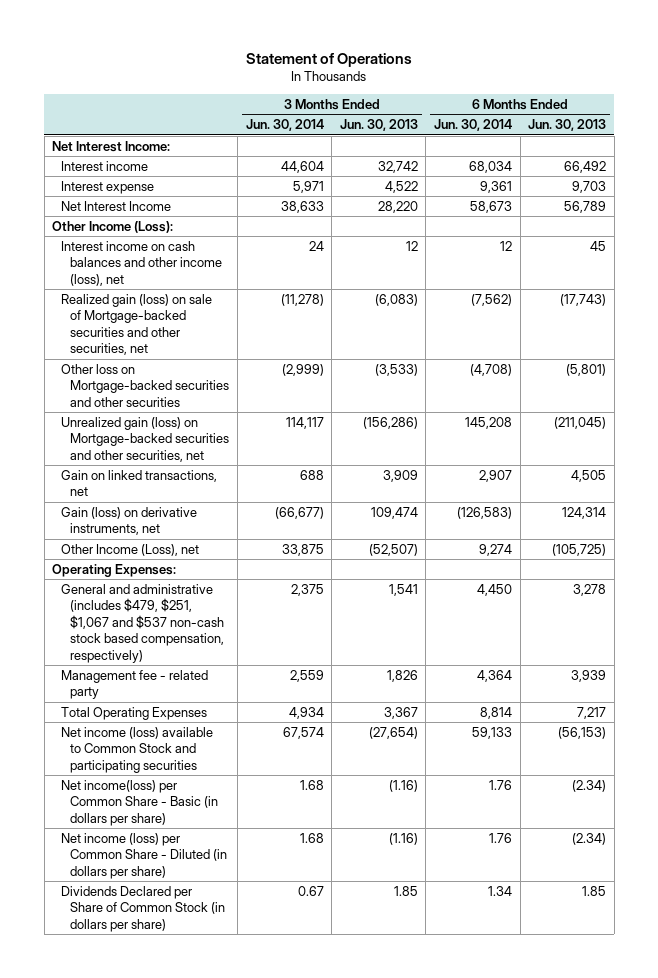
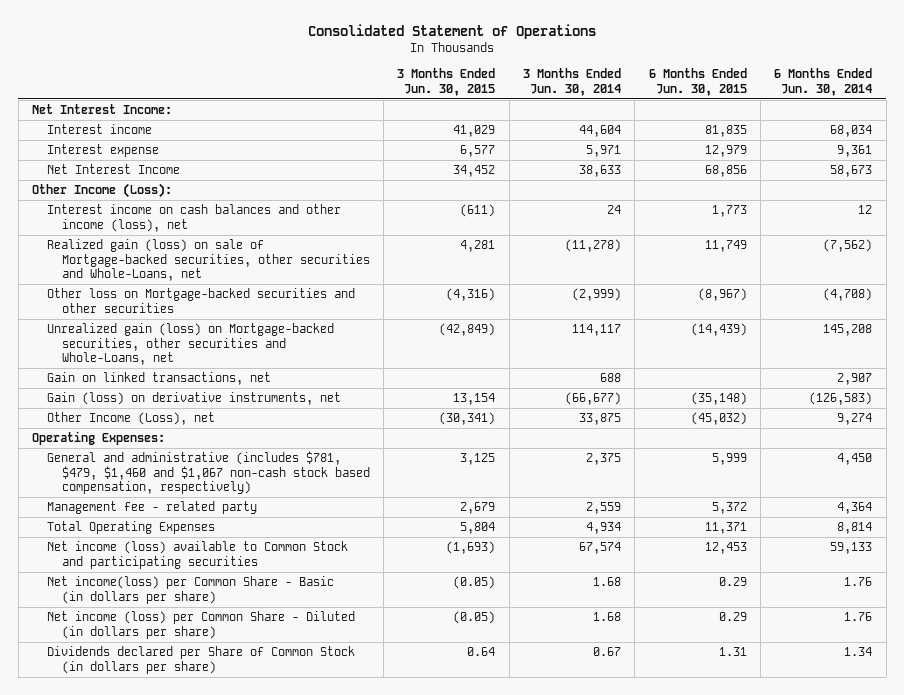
- Statement of Operations
+ Consolidated Statement of Operations
- | 3 Months Ended Jun. 30, 2014 | 3 Months Ended Jun. 30, 2013 | 6 Months Ended Jun. 30, 2014 | 6 Months Ended Jun. 30, 2013
+ | 3 Months Ended Jun. 30, 2015 | 3 Months Ended Jun. 30, 2014 | 6 Months Ended Jun. 30, 2015 | 6 Months Ended Jun. 30, 2014
- Realized gain (loss) on sale of Mortgage-backed securities and other securities, net | (11,278) | (6,083) | (7,562) | (17,743)
+ Realized gain (loss) on sale of Mortgage-backed securities, other securities and Whole-Loans, net | 4,281 | (11,278) | 11,749 | (7,562)
- Unrealized gain (loss) on Mortgage-backed securities and other securities, net | 114,117 | (156,286) | 145,208 | (211,045)
+ Unrealized gain (loss) on Mortgage-backed securities, other securities and Whole-Loans, net | (42,849) | 114,117 | (14,439) | 145,208
- General and administrative (includes $479, $251, $1,067 and $537 non-cash stock based compensation, respectively) | 2,375 | 1,541 | 4,450 | 3,278
+ General and administrative (includes $781, $479, $1,460 and $1,067 non-cash stock based compensation, respectively) | 3,125 | 2,375 | 5,999 | 4,450
- Dividends Declared per Share of Common Stock (in dollars per share) | 0.67 | 1.85 | 1.34 | 1.85
+ Dividends declared per Share of Common Stock (in dollars per share) | 0.64 | 0.67 | 1.31 | 1.34

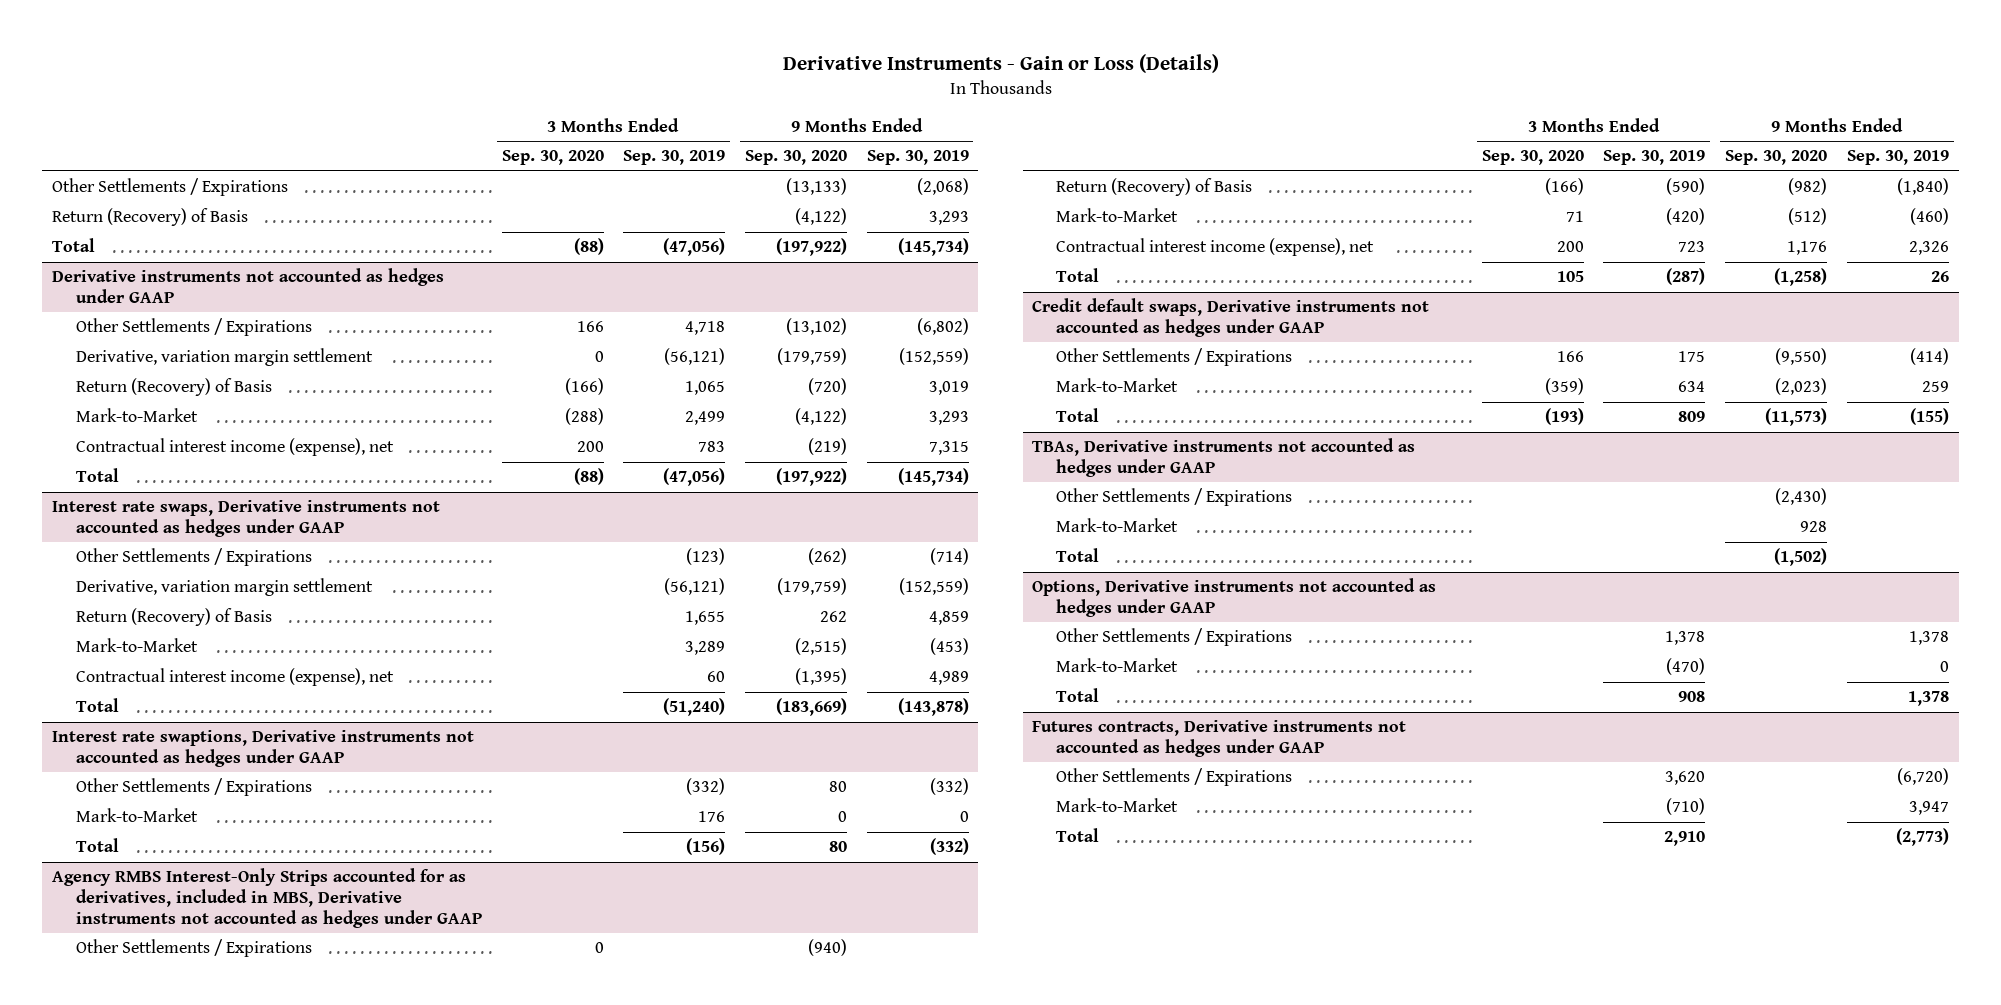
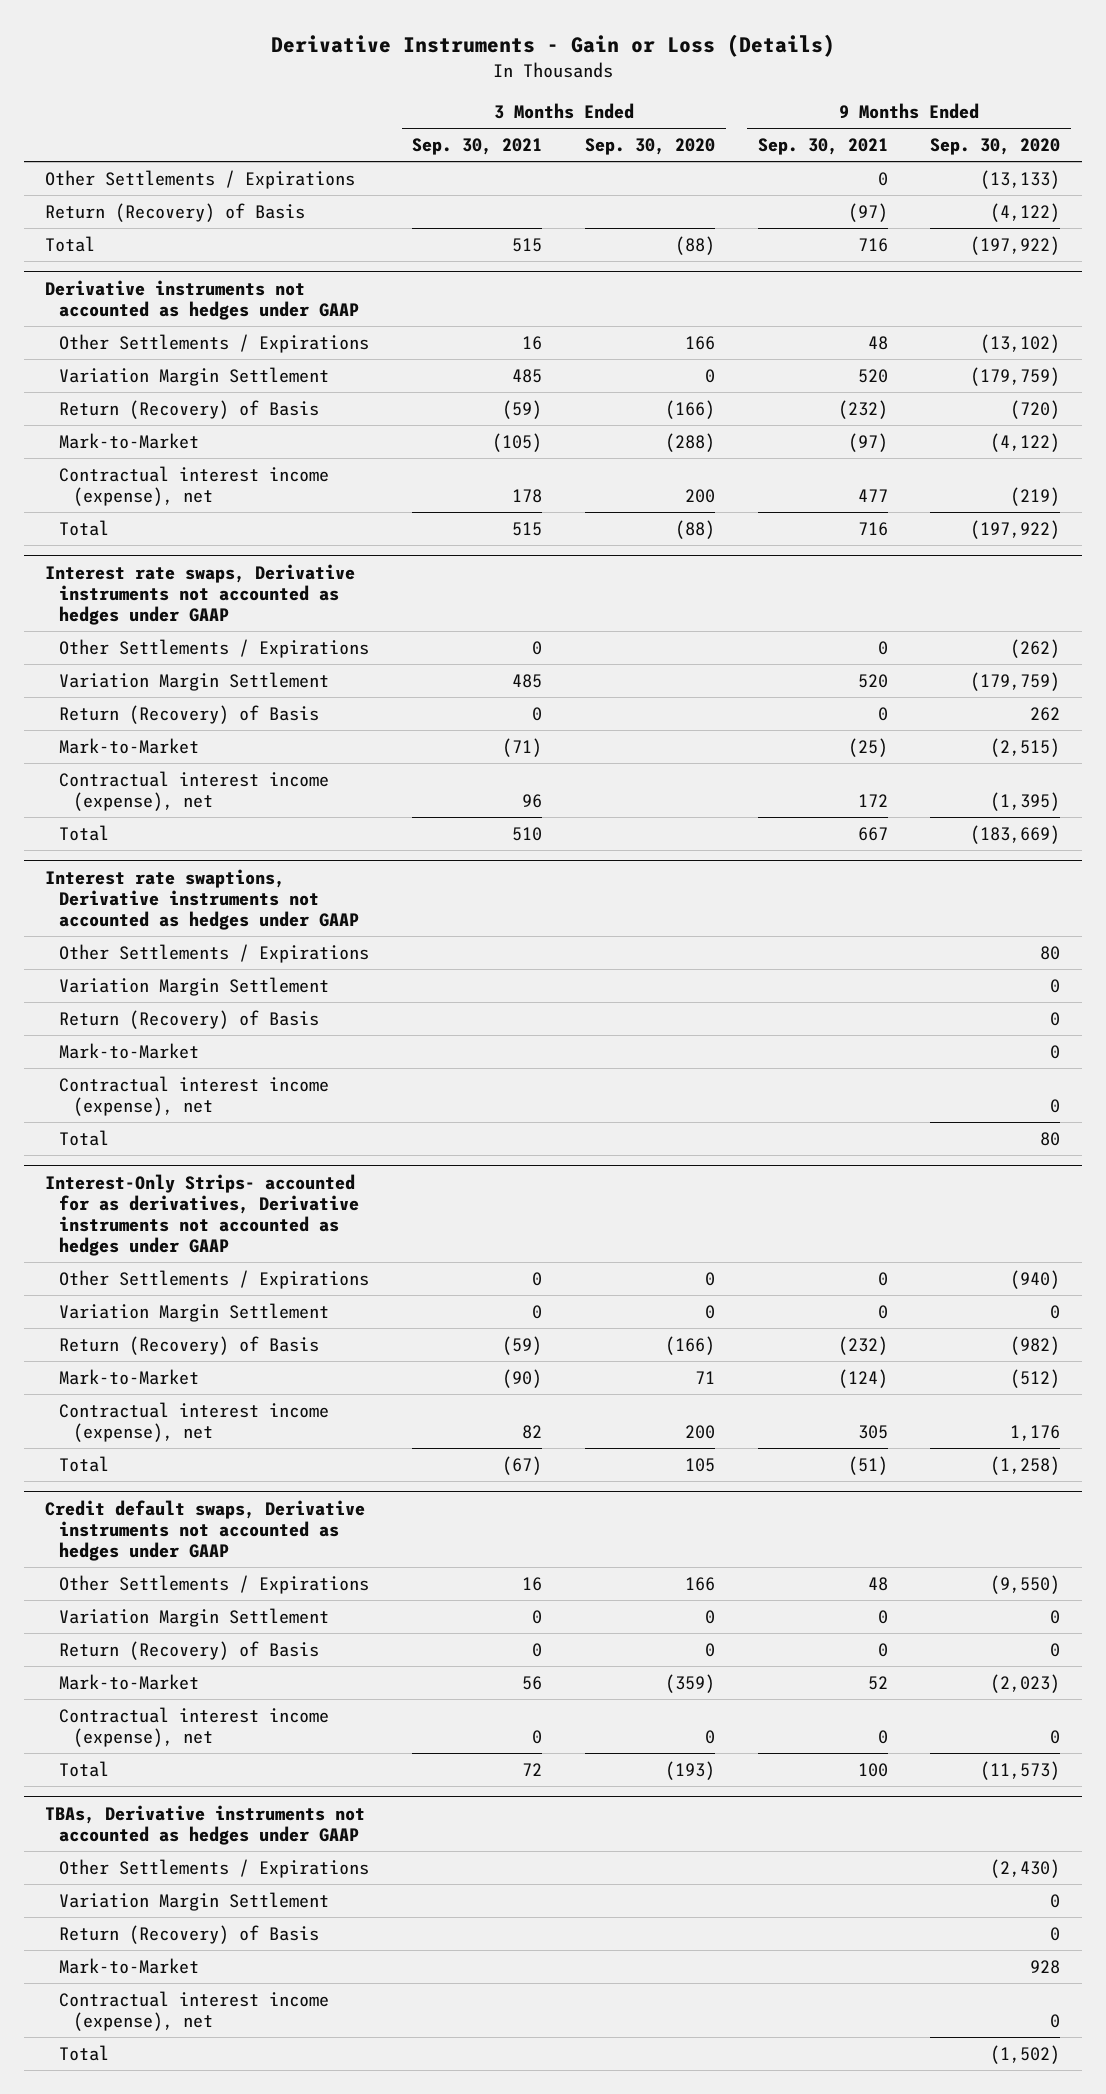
- | 3 Months Ended Sep. 30, 2020 | 3 Months Ended Sep. 30, 2019 | 9 Months Ended Sep. 30, 2020 | 9 Months Ended Sep. 30, 2019
+ | 3 Months Ended Sep. 30, 2021 | 3 Months Ended Sep. 30, 2020 | 9 Months Ended Sep. 30, 2021 | 9 Months Ended Sep. 30, 2020
@ Derivative instruments not accounted as hedges under GAAP
- Derivative, variation margin settlement | 0 | (56,121) | (179,759) | (152,559)
+ Variation Margin Settlement | 485 | 0 | 520 | (179,759)
@ Interest rate swaps, Derivative instruments not accounted as hedges under GAAP
- Derivative, variation margin settlement | | (56,121) | (179,759) | (152,559)
+ Variation Margin Settlement | 485 | | 520 | (179,759)
@ Interest rate swaptions, Derivative instruments not accounted as hedges under GAAP
+ Variation Margin Settlement | | | | 0
+ Return (Recovery) of Basis | | | | 0
+ Contractual interest income (expense), net | | | | 0
- Agency RMBS Interest-Only Strips accounted for as derivatives, included in MBS, Derivative instruments not accounted as hedges under GAAP
+ Interest-Only Strips- accounted for as derivatives, Derivative instruments not accounted as hedges under GAAP
+ Variation Margin Settlement | 0 | 0 | 0 | 0
@ Credit default swaps, Derivative instruments not accounted as hedges under GAAP
+ Variation Margin Settlement | 0 | 0 | 0 | 0
+ Return (Recovery) of Basis | 0 | 0 | 0 | 0
+ Contractual interest income (expense), net | 0 | 0 | 0 | 0
@ TBAs, Derivative instruments not accounted as hedges under GAAP
+ Variation Margin Settlement | | | | 0
+ Return (Recovery) of Basis | | | | 0
+ Contractual interest income (expense), net | | | | 0
- Options, Derivative instruments not accounted as hedges under GAAP
- Other Settlements / Expirations | | 1,378 | | 1,378
- Mark-to-Market | | (470) | | 0
- Total | | 908 | | 1,378
- Futures contracts, Derivative instruments not accounted as hedges under GAAP
- Other Settlements / Expirations | | 3,620 | | (6,720)
- Mark-to-Market | | (710) | | 3,947
- Total | | 2,910 | | (2,773)

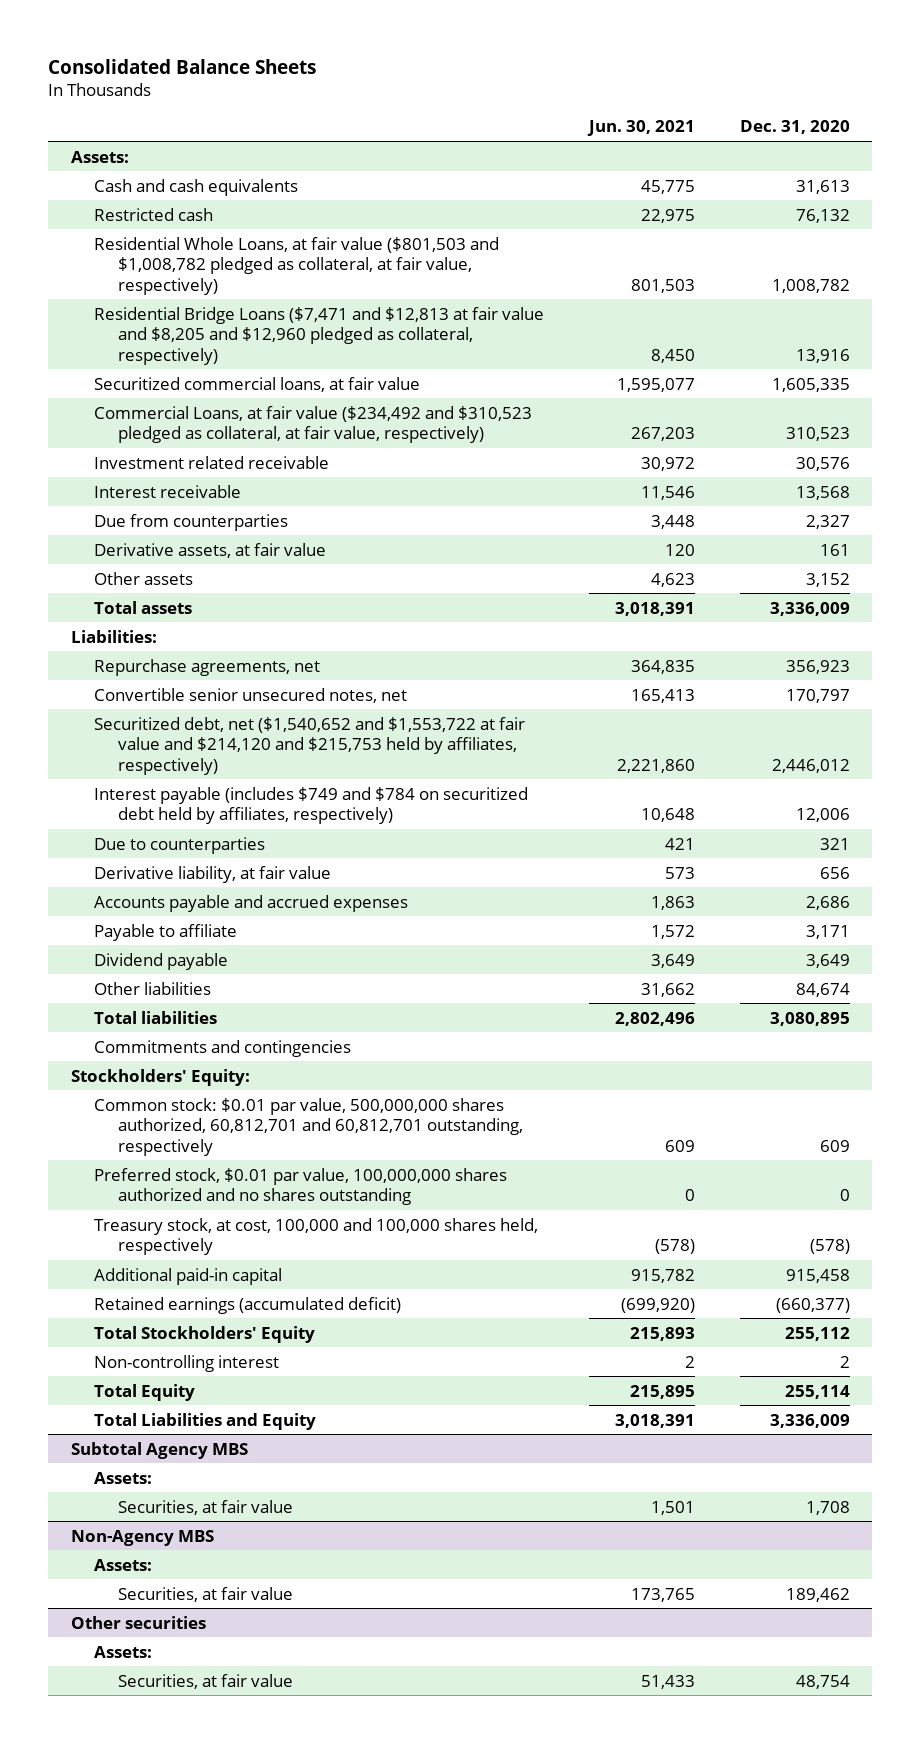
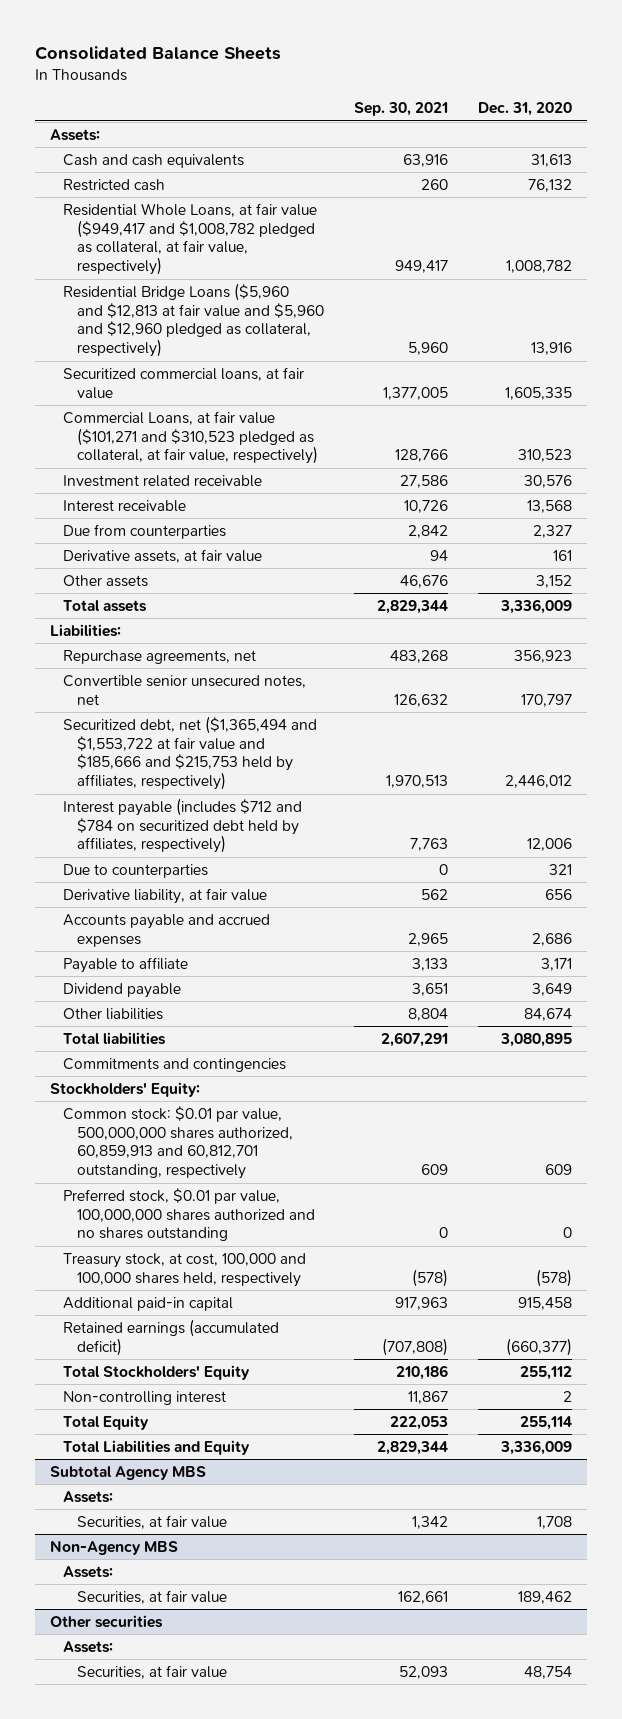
- | Jun. 30, 2021 | Dec. 31, 2020
+ | Sep. 30, 2021 | Dec. 31, 2020
- Residential Whole Loans, at fair value ($801,503 and $1,008,782 pledged as collateral, at fair value, respectively) | 801,503 | 1,008,782
- Residential Bridge Loans ($7,471 and $12,813 at fair value and $8,205 and $12,960 pledged as collateral, respectively) | 8,450 | 13,916
+ Residential Whole Loans, at fair value ($949,417 and $1,008,782 pledged as collateral, at fair value, respectively) | 949,417 | 1,008,782
+ Residential Bridge Loans ($5,960 and $12,813 at fair value and $5,960 and $12,960 pledged as collateral, respectively) | 5,960 | 13,916
- Commercial Loans, at fair value ($234,492 and $310,523 pledged as collateral, at fair value, respectively) | 267,203 | 310,523
+ Commercial Loans, at fair value ($101,271 and $310,523 pledged as collateral, at fair value, respectively) | 128,766 | 310,523
- Securitized debt, net ($1,540,652 and $1,553,722 at fair value and $214,120 and $215,753 held by affiliates, respectively) | 2,221,860 | 2,446,012
- Interest payable (includes $749 and $784 on securitized debt held by affiliates, respectively) | 10,648 | 12,006
+ Securitized debt, net ($1,365,494 and $1,553,722 at fair value and $185,666 and $215,753 held by affiliates, respectively) | 1,970,513 | 2,446,012
+ Interest payable (includes $712 and $784 on securitized debt held by affiliates, respectively) | 7,763 | 12,006
- Common stock: $0.01 par value, 500,000,000 shares authorized, 60,812,701 and 60,812,701 outstanding, respectively | 609 | 609
+ Common stock: $0.01 par value, 500,000,000 shares authorized, 60,859,913 and 60,812,701 outstanding, respectively | 609 | 609

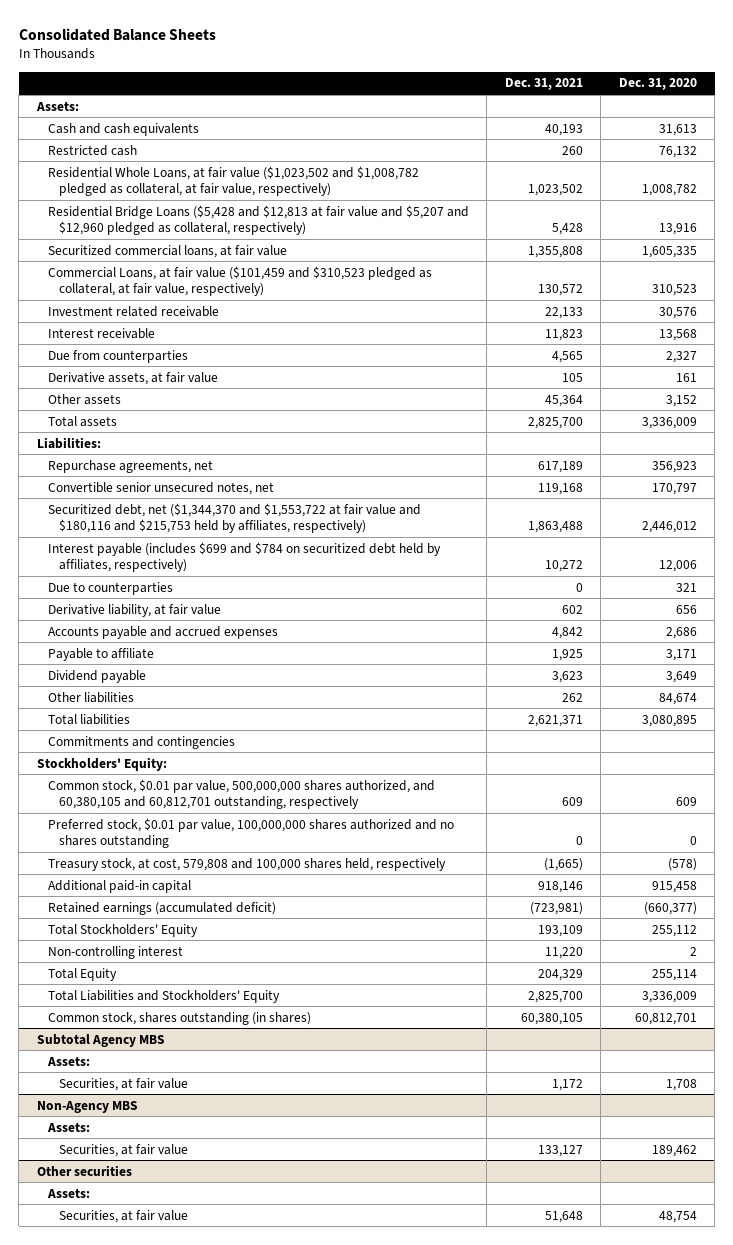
- | Sep. 30, 2021 | Dec. 31, 2020
+ | Dec. 31, 2021 | Dec. 31, 2020
- Residential Whole Loans, at fair value ($949,417 and $1,008,782 pledged as collateral, at fair value, respectively) | 949,417 | 1,008,782
- Residential Bridge Loans ($5,960 and $12,813 at fair value and $5,960 and $12,960 pledged as collateral, respectively) | 5,960 | 13,916
+ Residential Whole Loans, at fair value ($1,023,502 and $1,008,782 pledged as collateral, at fair value, respectively) | 1,023,502 | 1,008,782
+ Residential Bridge Loans ($5,428 and $12,813 at fair value and $5,207 and $12,960 pledged as collateral, respectively) | 5,428 | 13,916
- Commercial Loans, at fair value ($101,271 and $310,523 pledged as collateral, at fair value, respectively) | 128,766 | 310,523
+ Commercial Loans, at fair value ($101,459 and $310,523 pledged as collateral, at fair value, respectively) | 130,572 | 310,523
- Securitized debt, net ($1,365,494 and $1,553,722 at fair value and $185,666 and $215,753 held by affiliates, respectively) | 1,970,513 | 2,446,012
- Interest payable (includes $712 and $784 on securitized debt held by affiliates, respectively) | 7,763 | 12,006
+ Securitized debt, net ($1,344,370 and $1,553,722 at fair value and $180,116 and $215,753 held by affiliates, respectively) | 1,863,488 | 2,446,012
+ Interest payable (includes $699 and $784 on securitized debt held by affiliates, respectively) | 10,272 | 12,006
- Common stock: $0.01 par value, 500,000,000 shares authorized, 60,859,913 and 60,812,701 outstanding, respectively | 609 | 609
+ Common stock, $0.01 par value, 500,000,000 shares authorized, and 60,380,105 and 60,812,701 outstanding, respectively | 609 | 609
- Treasury stock, at cost, 100,000 and 100,000 shares held, respectively | (578) | (578)
+ Treasury stock, at cost, 579,808 and 100,000 shares held, respectively | (1,665) | (578)
- Total Liabilities and Equity | 2,829,344 | 3,336,009
+ Total Liabilities and Stockholders' Equity | 2,825,700 | 3,336,009
+ Common stock, shares outstanding (in shares) | 60,380,105 | 60,812,701

